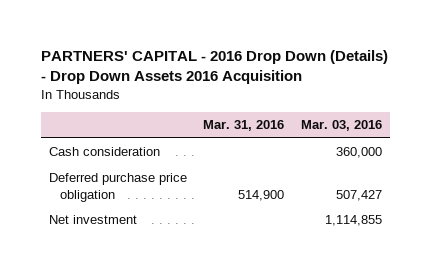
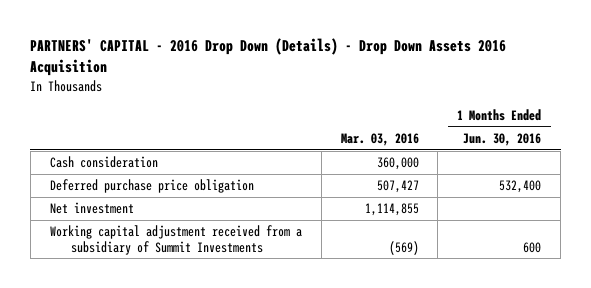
- | Mar. 31, 2016 | Mar. 03, 2016
+ | Mar. 03, 2016 | 1 Months Ended Jun. 30, 2016
+ Working capital adjustment received from a subsidiary of Summit Investments | (569) | 600

